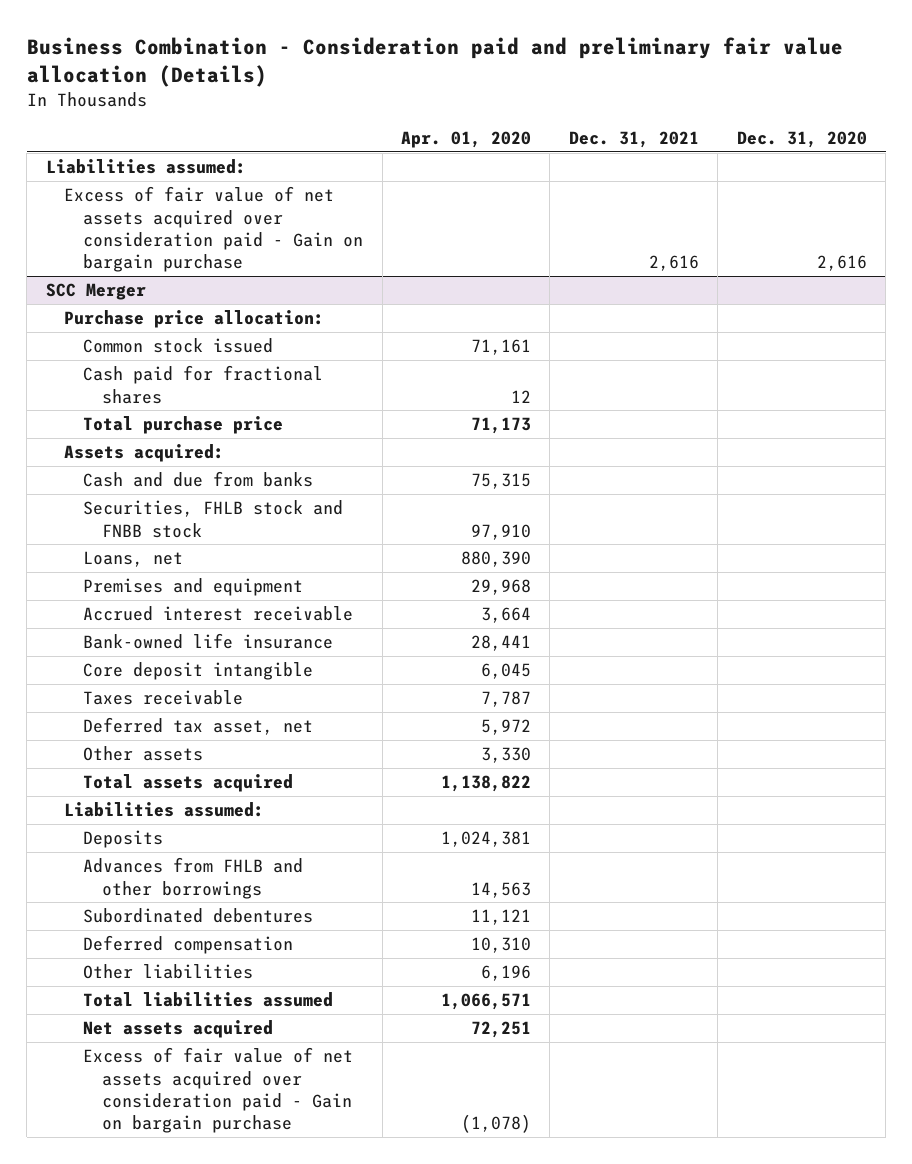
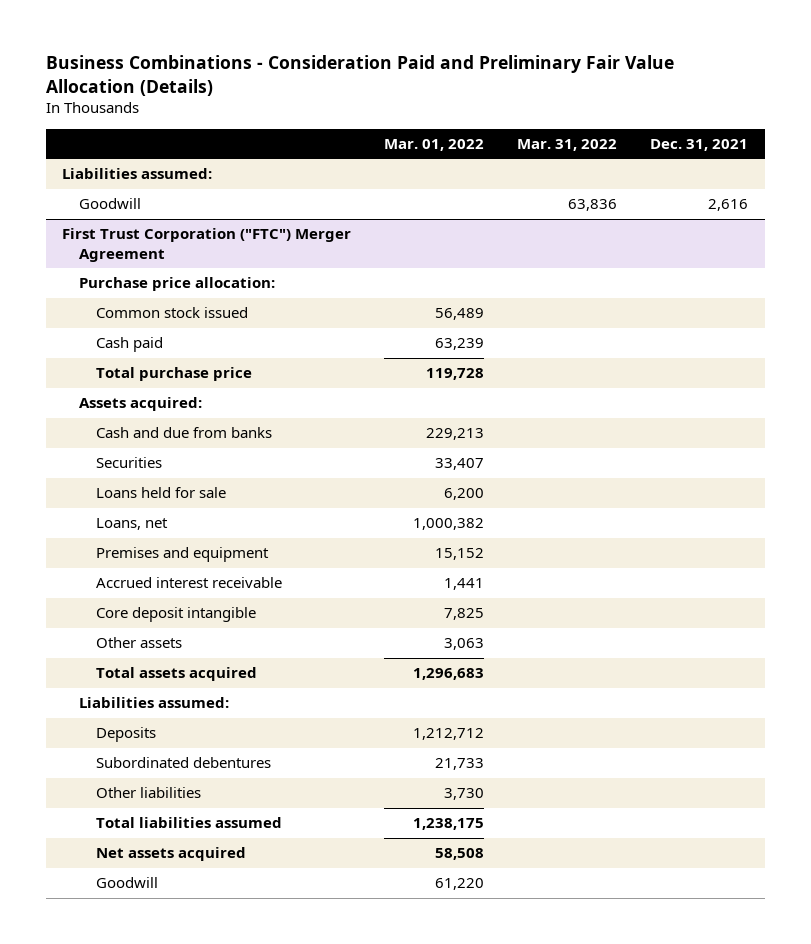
- Business Combination - Consideration paid and preliminary fair value allocation (Details)
+ Business Combinations - Consideration Paid and Preliminary Fair Value Allocation (Details)
- | Apr. 01, 2020 | Dec. 31, 2021 | Dec. 31, 2020
+ | Mar. 01, 2022 | Mar. 31, 2022 | Dec. 31, 2021
- Excess of fair value of net assets acquired over consideration paid - Gain on bargain purchase | | 2,616 | 2,616
- SCC Merger
- Purchase price allocation:
- Common stock issued | 71,161 | |
- Cash paid for fractional shares | 12 | |
- Total purchase price | 71,173 | |
- Assets acquired:
- Cash and due from banks | 75,315 | |
- Securities, FHLB stock and FNBB stock | 97,910 | |
- Loans, net | 880,390 | |
- Premises and equipment | 29,968 | |
- Accrued interest receivable | 3,664 | |
- Bank-owned life insurance | 28,441 | |
- Core deposit intangible | 6,045 | |
- Taxes receivable | 7,787 | |
- Deferred tax asset, net | 5,972 | |
- Other assets | 3,330 | |
- Total assets acquired | 1,138,822 | |
- Liabilities assumed:
- Deposits | 1,024,381 | |
- Advances from FHLB and other borrowings | 14,563 | |
- Subordinated debentures | 11,121 | |
- Deferred compensation | 10,310 | |
- Other liabilities | 6,196 | |
- Total liabilities assumed | 1,066,571 | |
- Net assets acquired | 72,251 | |
- Excess of fair value of net assets acquired over consideration paid - Gain on bargain purchase | (1,078) | |
+ Goodwill | | 63,836 | 2,616
+ First Trust Corporation ("FTC") Merger Agreement
+ Purchase price allocation:
+ Common stock issued | 56,489 | |
+ Cash paid | 63,239 | |
+ Total purchase price | 119,728 | |
+ Assets acquired:
+ Cash and due from banks | 229,213 | |
+ Securities | 33,407 | |
+ Loans held for sale | 6,200 | |
+ Loans, net | 1,000,382 | |
+ Premises and equipment | 15,152 | |
+ Accrued interest receivable | 1,441 | |
+ Core deposit intangible | 7,825 | |
+ Other assets | 3,063 | |
+ Total assets acquired | 1,296,683 | |
+ Liabilities assumed:
+ Deposits | 1,212,712 | |
+ Subordinated debentures | 21,733 | |
+ Other liabilities | 3,730 | |
+ Total liabilities assumed | 1,238,175 | |
+ Net assets acquired | 58,508 | |
+ Goodwill | 61,220 | |

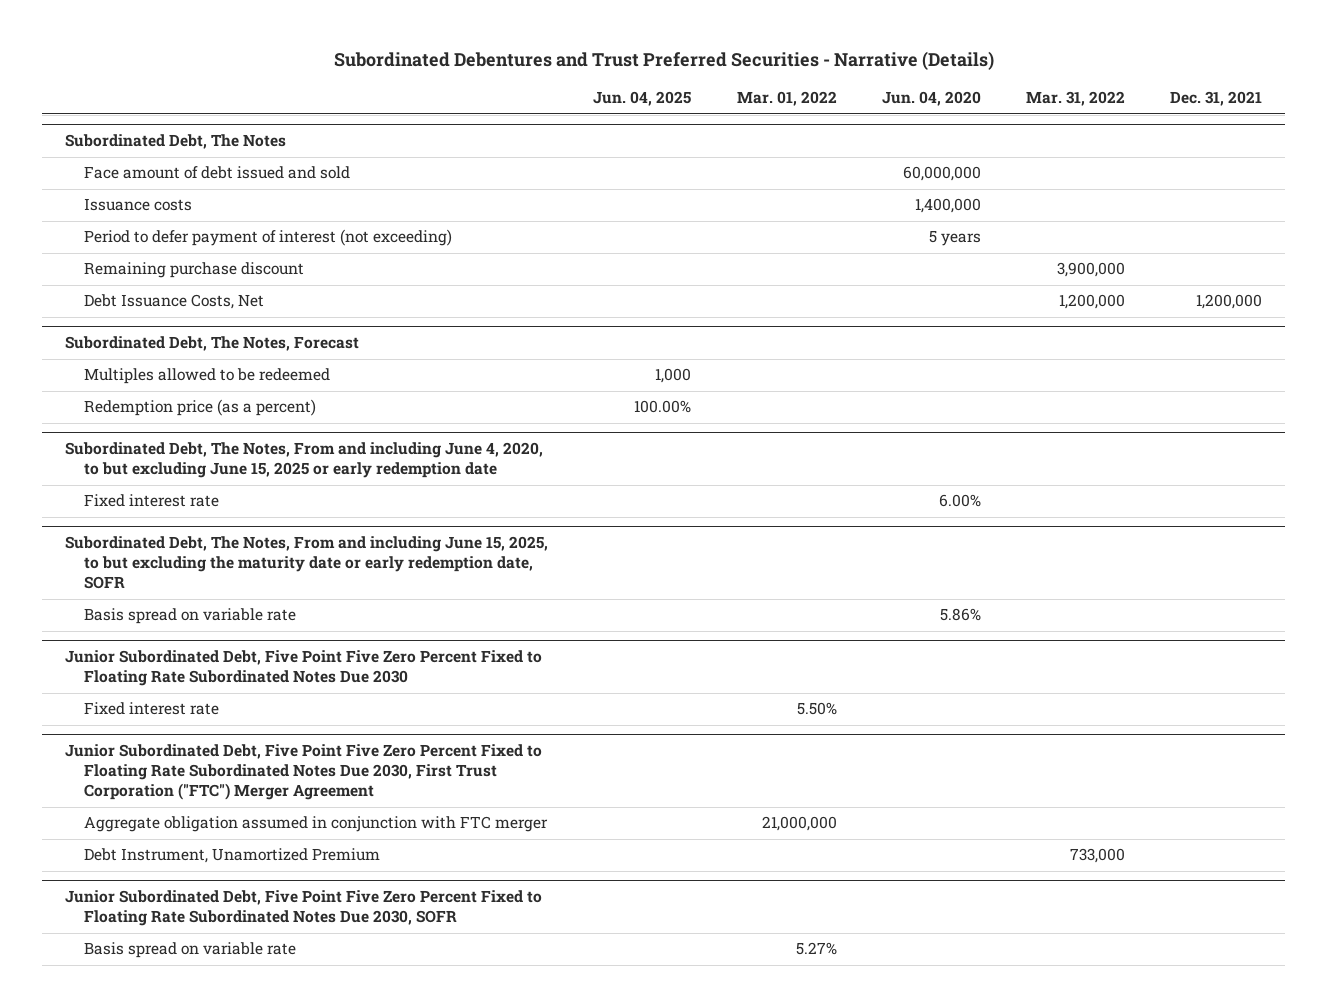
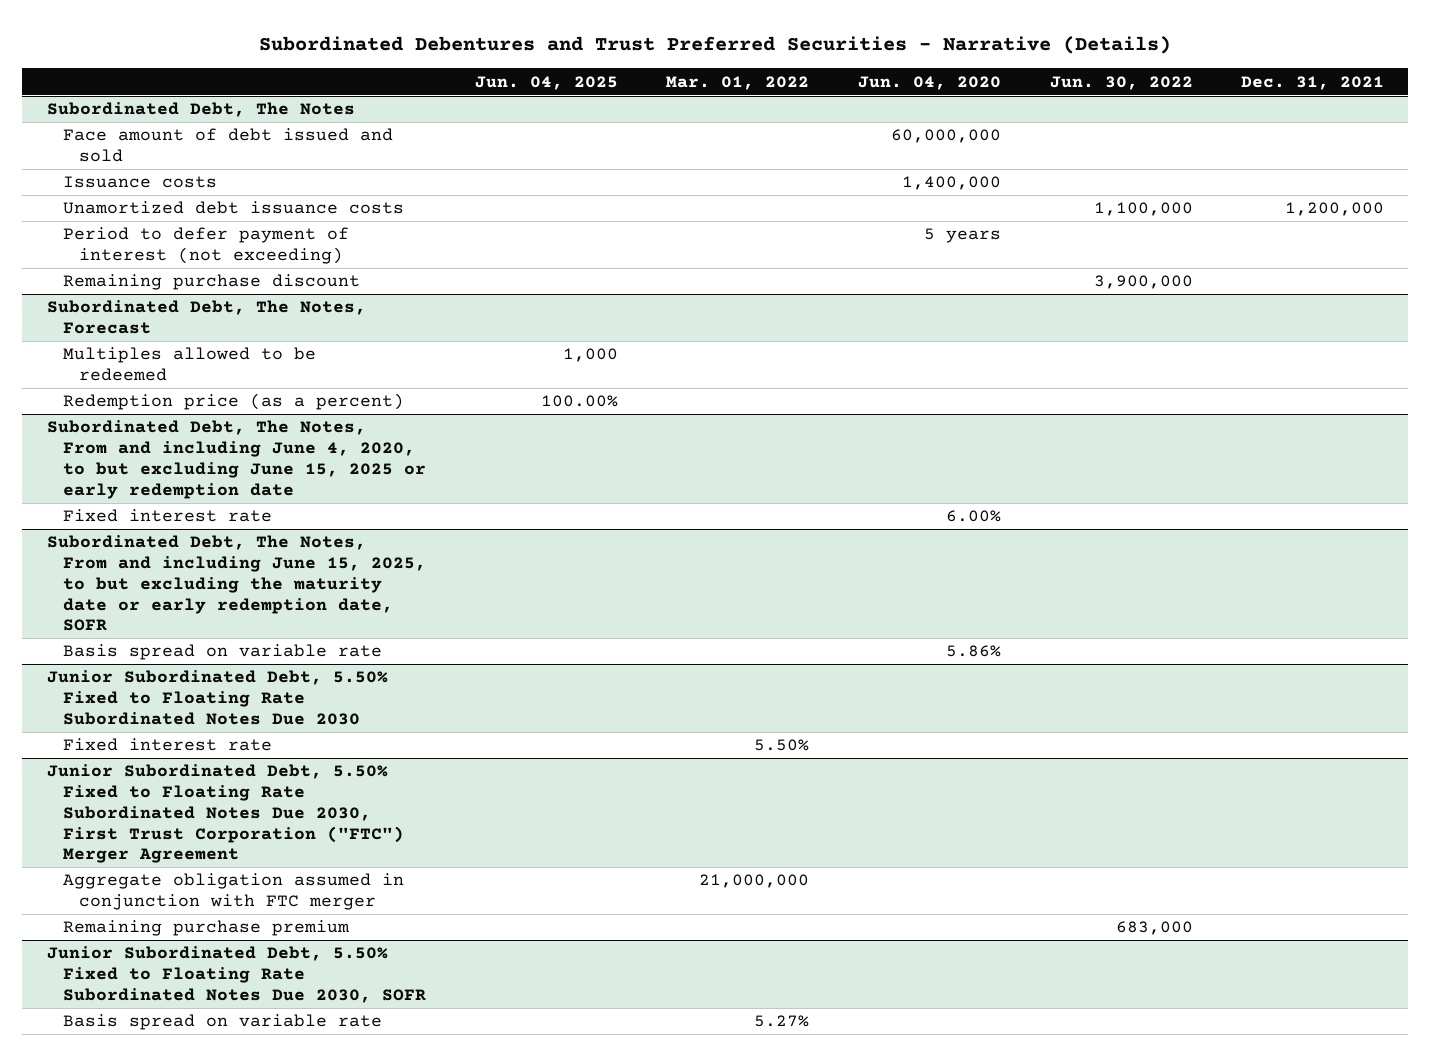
- | Jun. 04, 2025 | Mar. 01, 2022 | Jun. 04, 2020 | Mar. 31, 2022 | Dec. 31, 2021
+ | Jun. 04, 2025 | Mar. 01, 2022 | Jun. 04, 2020 | Jun. 30, 2022 | Dec. 31, 2021
@ Subordinated Debt, The Notes
+ Unamortized debt issuance costs | | | | 1,100,000 | 1,200,000
- Debt Issuance Costs, Net | | | | 1,200,000 | 1,200,000
- Junior Subordinated Debt, Five Point Five Zero Percent Fixed to Floating Rate Subordinated Notes Due 2030
+ Junior Subordinated Debt, 5.50% Fixed to Floating Rate Subordinated Notes Due 2030
- Junior Subordinated Debt, Five Point Five Zero Percent Fixed to Floating Rate Subordinated Notes Due 2030, First Trust Corporation ("FTC") Merger Agreement
+ Junior Subordinated Debt, 5.50% Fixed to Floating Rate Subordinated Notes Due 2030, First Trust Corporation ("FTC") Merger Agreement
- Debt Instrument, Unamortized Premium | | | | 733,000 |
- Junior Subordinated Debt, Five Point Five Zero Percent Fixed to Floating Rate Subordinated Notes Due 2030, SOFR
+ Remaining purchase premium | | | | 683,000 |
+ Junior Subordinated Debt, 5.50% Fixed to Floating Rate Subordinated Notes Due 2030, SOFR

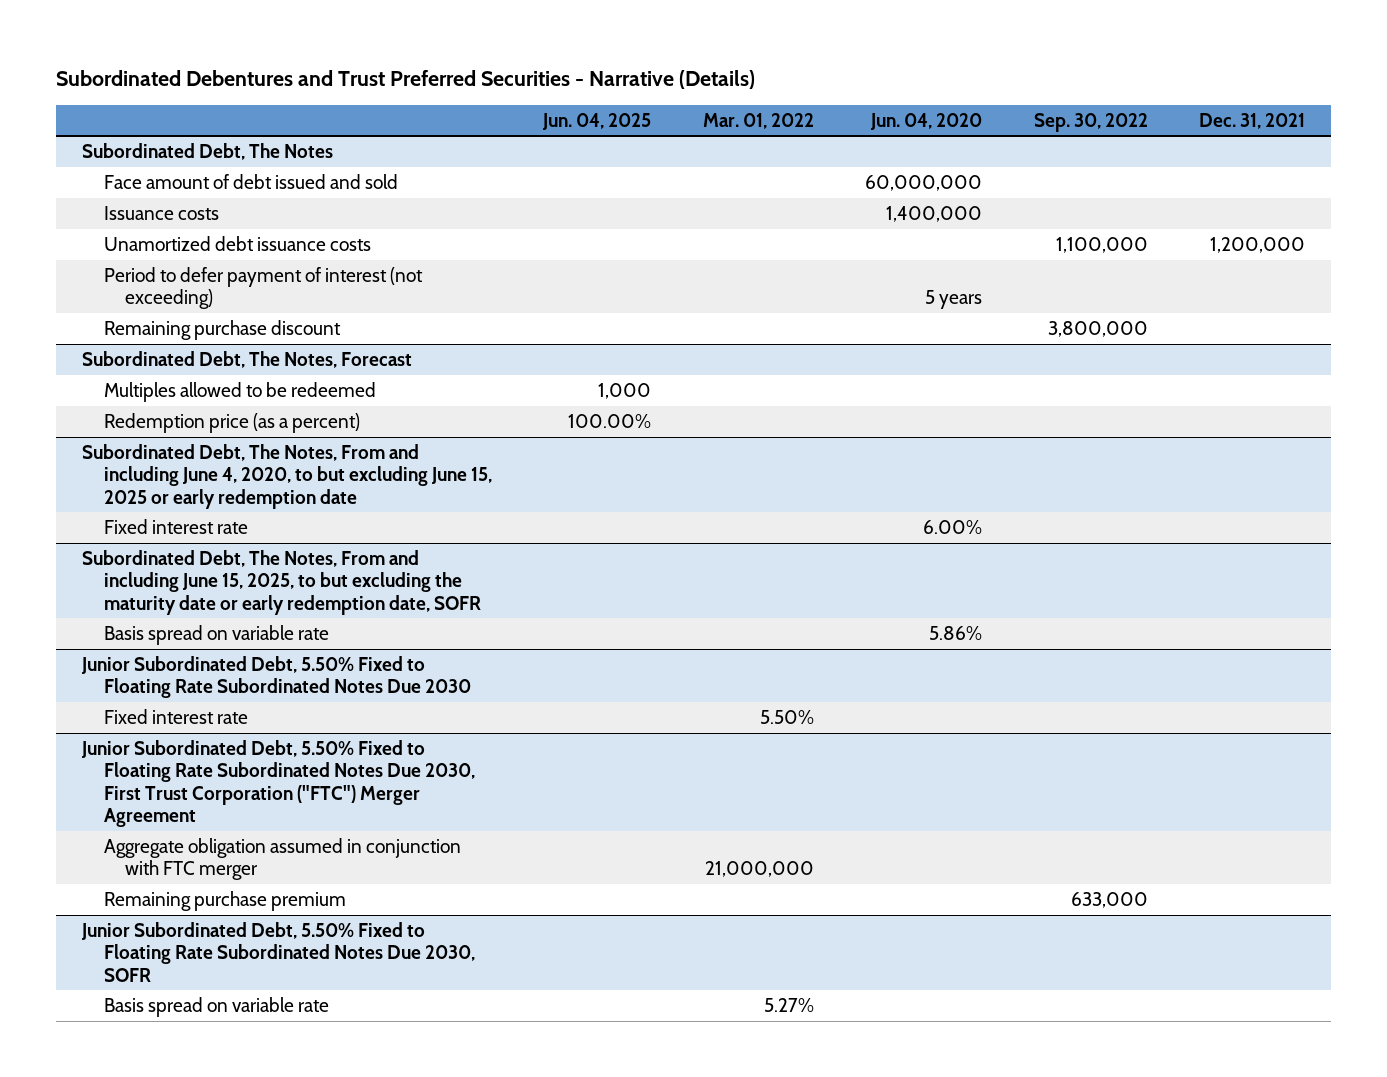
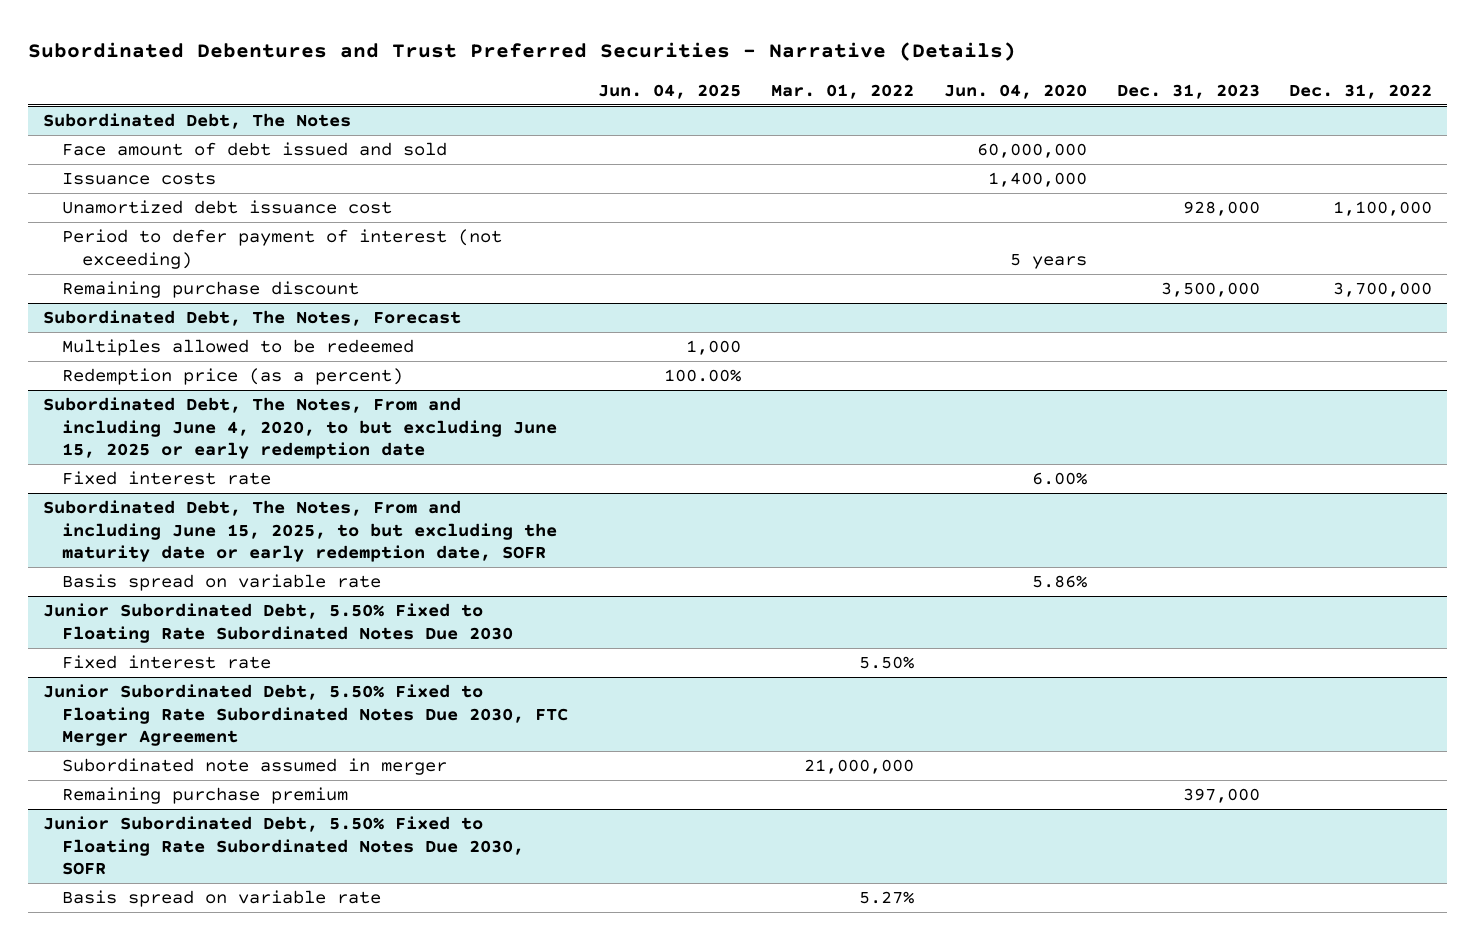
- | Jun. 04, 2025 | Mar. 01, 2022 | Jun. 04, 2020 | Sep. 30, 2022 | Dec. 31, 2021
+ | Jun. 04, 2025 | Mar. 01, 2022 | Jun. 04, 2020 | Dec. 31, 2023 | Dec. 31, 2022
@ Subordinated Debt, The Notes
- Unamortized debt issuance costs | | | | 1,100,000 | 1,200,000
+ Unamortized debt issuance cost | | | | 928,000 | 1,100,000
- Junior Subordinated Debt, 5.50% Fixed to Floating Rate Subordinated Notes Due 2030, First Trust Corporation ("FTC") Merger Agreement
- Aggregate obligation assumed in conjunction with FTC merger | | 21,000,000 | | |
+ Junior Subordinated Debt, 5.50% Fixed to Floating Rate Subordinated Notes Due 2030, FTC Merger Agreement
+ Subordinated note assumed in merger | | 21,000,000 | | |

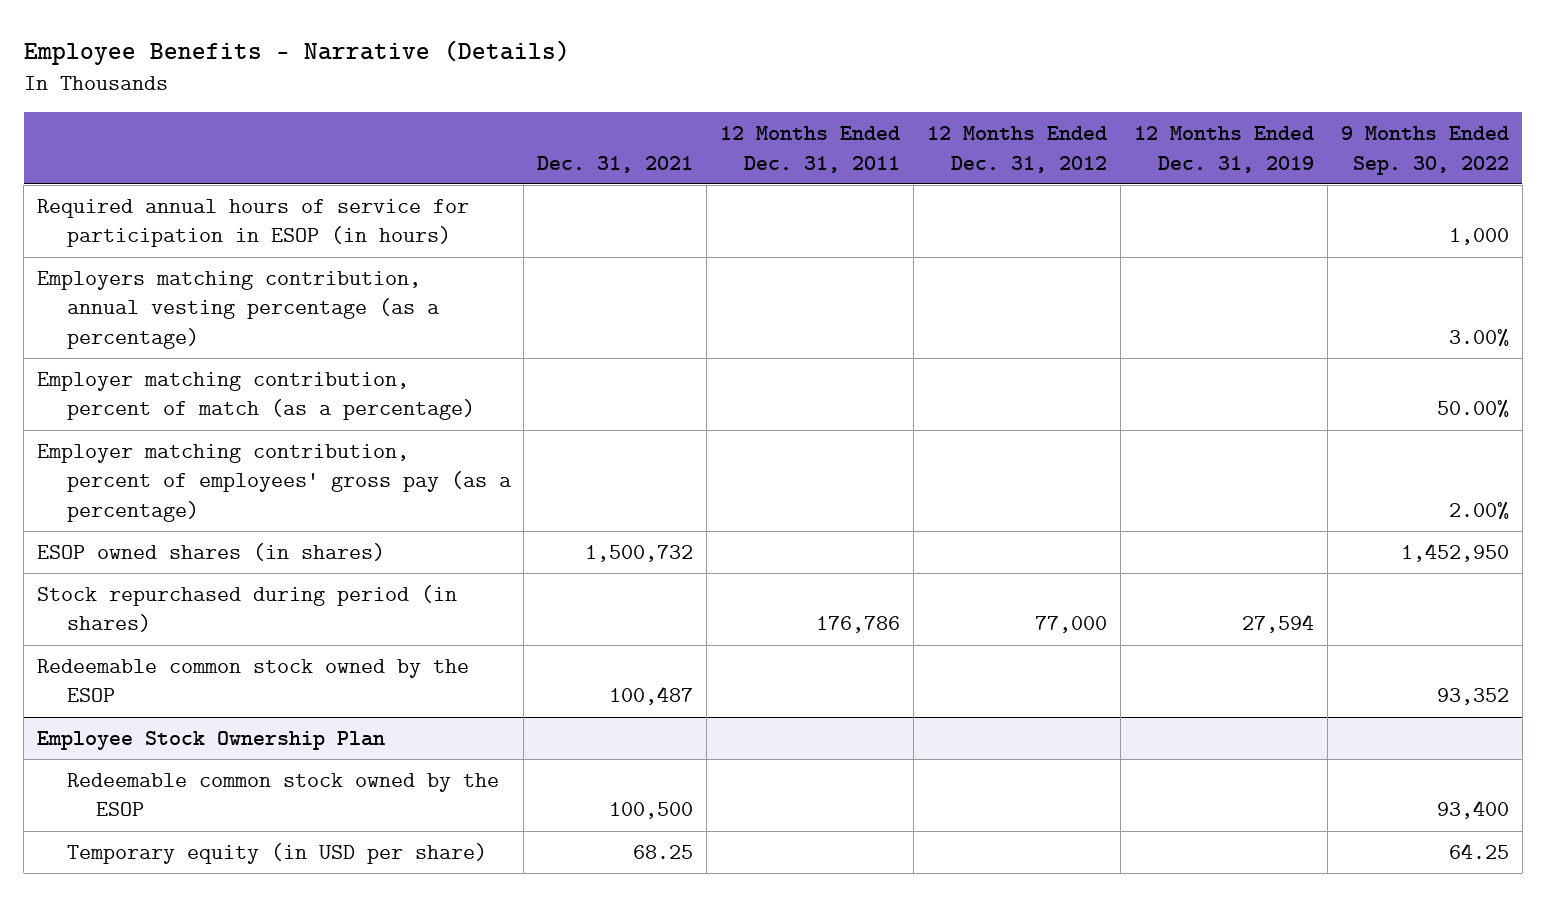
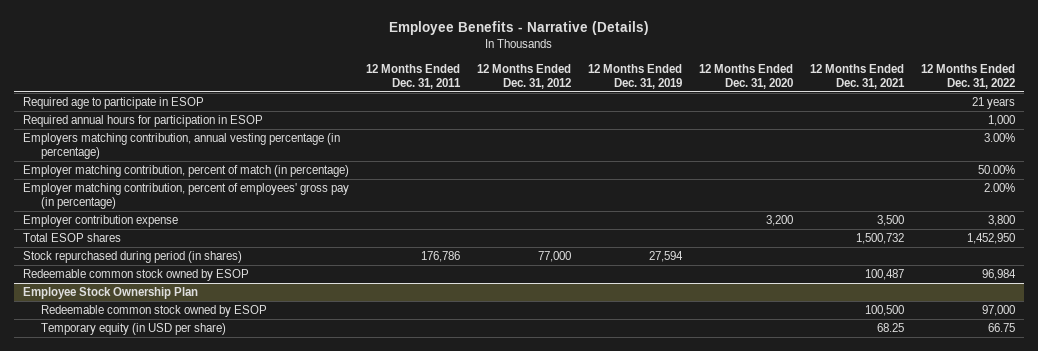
- | Dec. 31, 2021 | 12 Months Ended Dec. 31, 2011 | 12 Months Ended Dec. 31, 2012 | 12 Months Ended Dec. 31, 2019 | 9 Months Ended Sep. 30, 2022
+ | 12 Months Ended Dec. 31, 2011 | 12 Months Ended Dec. 31, 2012 | 12 Months Ended Dec. 31, 2019 | 12 Months Ended Dec. 31, 2020 | 12 Months Ended Dec. 31, 2021 | 12 Months Ended Dec. 31, 2022
- Required annual hours of service for participation in ESOP (in hours) | | | | | 1,000
- Employers matching contribution, annual vesting percentage (as a percentage) | | | | | 3.00%
- Employer matching contribution, percent of match (as a percentage) | | | | | 50.00%
- Employer matching contribution, percent of employees' gross pay (as a percentage) | | | | | 2.00%
- ESOP owned shares (in shares) | 1,500,732 | | | | 1,452,950
+ Required age to participate in ESOP | | | | | | 21 years
+ Required annual hours for participation in ESOP | | | | | | 1,000
+ Employers matching contribution, annual vesting percentage (in percentage) | | | | | | 3.00%
+ Employer matching contribution, percent of match (in percentage) | | | | | | 50.00%
+ Employer matching contribution, percent of employees' gross pay (in percentage) | | | | | | 2.00%
+ Employer contribution expense | | | | 3,200 | 3,500 | 3,800
+ Total ESOP shares | | | | | 1,500,732 | 1,452,950
- Redeemable common stock owned by the ESOP | 100,487 | | | | 93,352
+ Redeemable common stock owned by ESOP | | | | | 100,487 | 96,984
@ Employee Stock Ownership Plan
- Redeemable common stock owned by the ESOP | 100,500 | | | | 93,400
+ Redeemable common stock owned by ESOP | | | | | 100,500 | 97,000

